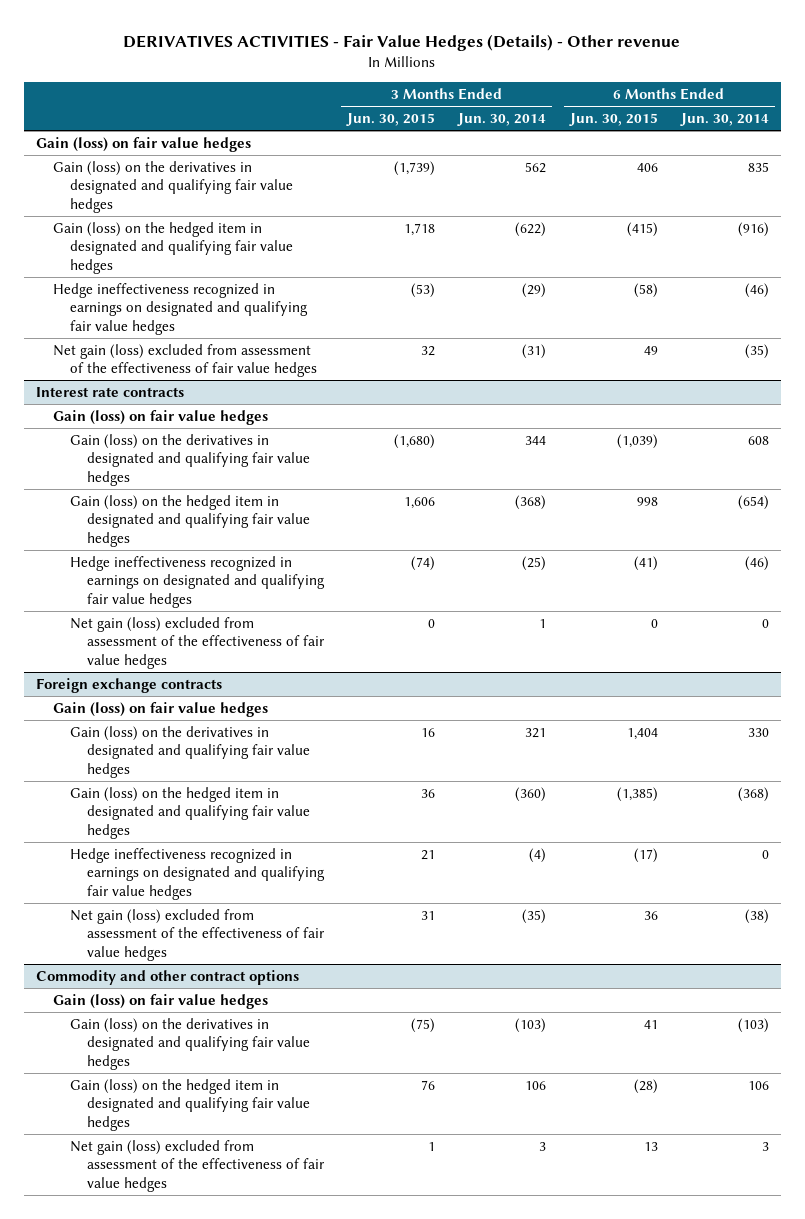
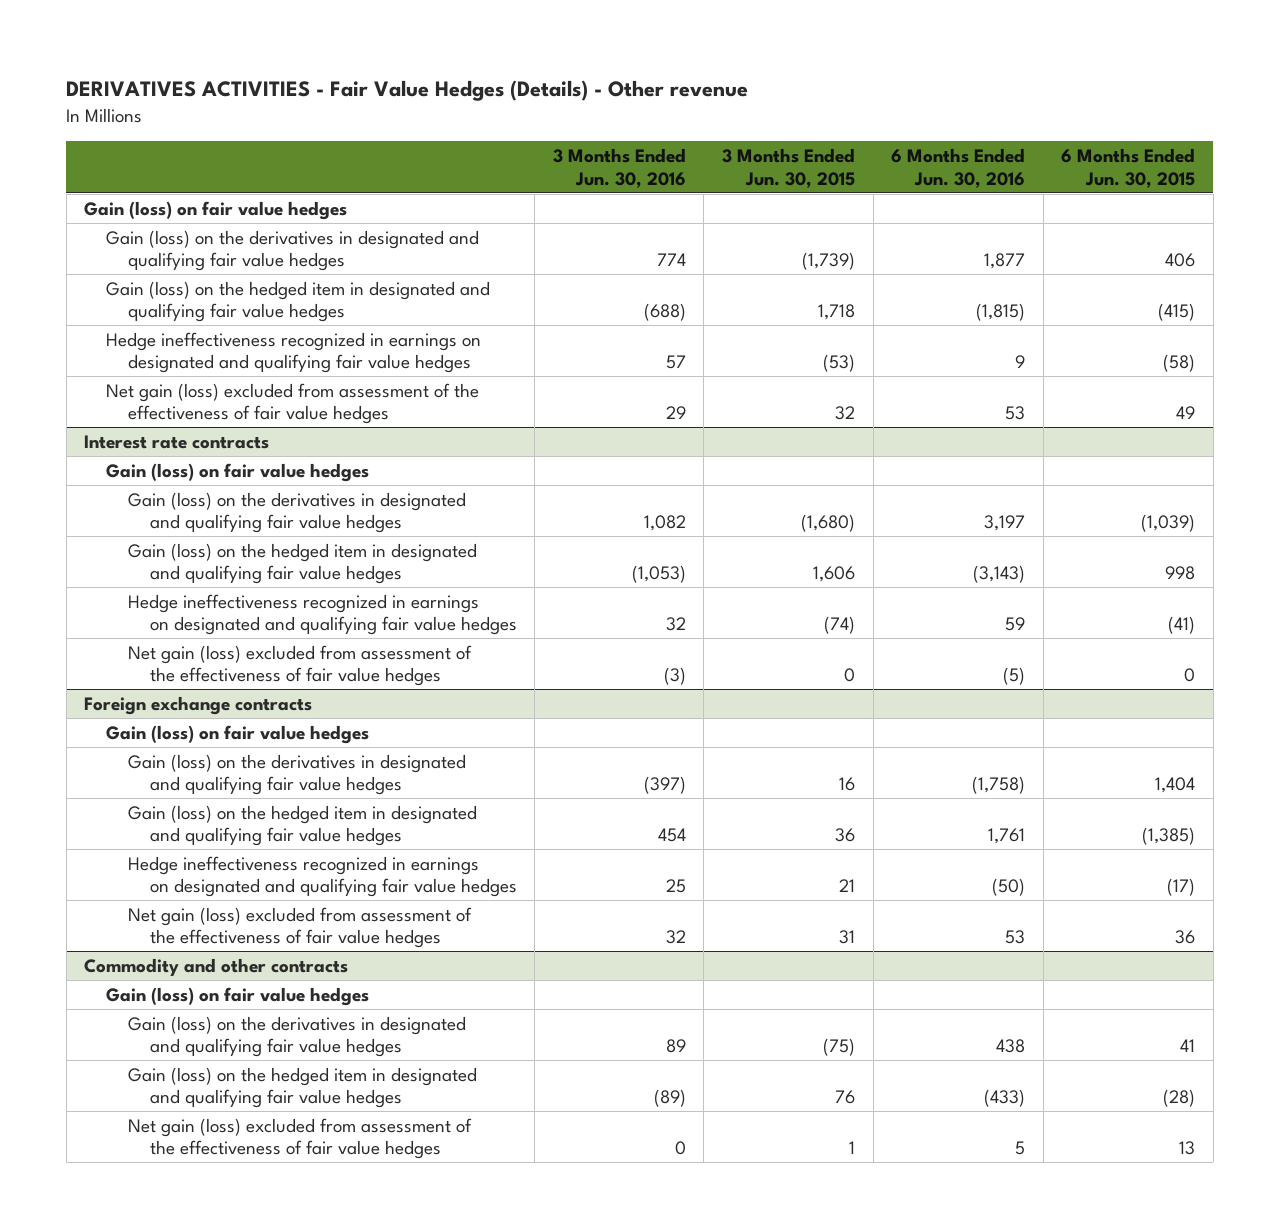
- | 3 Months Ended Jun. 30, 2015 | 3 Months Ended Jun. 30, 2014 | 6 Months Ended Jun. 30, 2015 | 6 Months Ended Jun. 30, 2014
+ | 3 Months Ended Jun. 30, 2016 | 3 Months Ended Jun. 30, 2015 | 6 Months Ended Jun. 30, 2016 | 6 Months Ended Jun. 30, 2015
- Commodity and other contract options
+ Commodity and other contracts

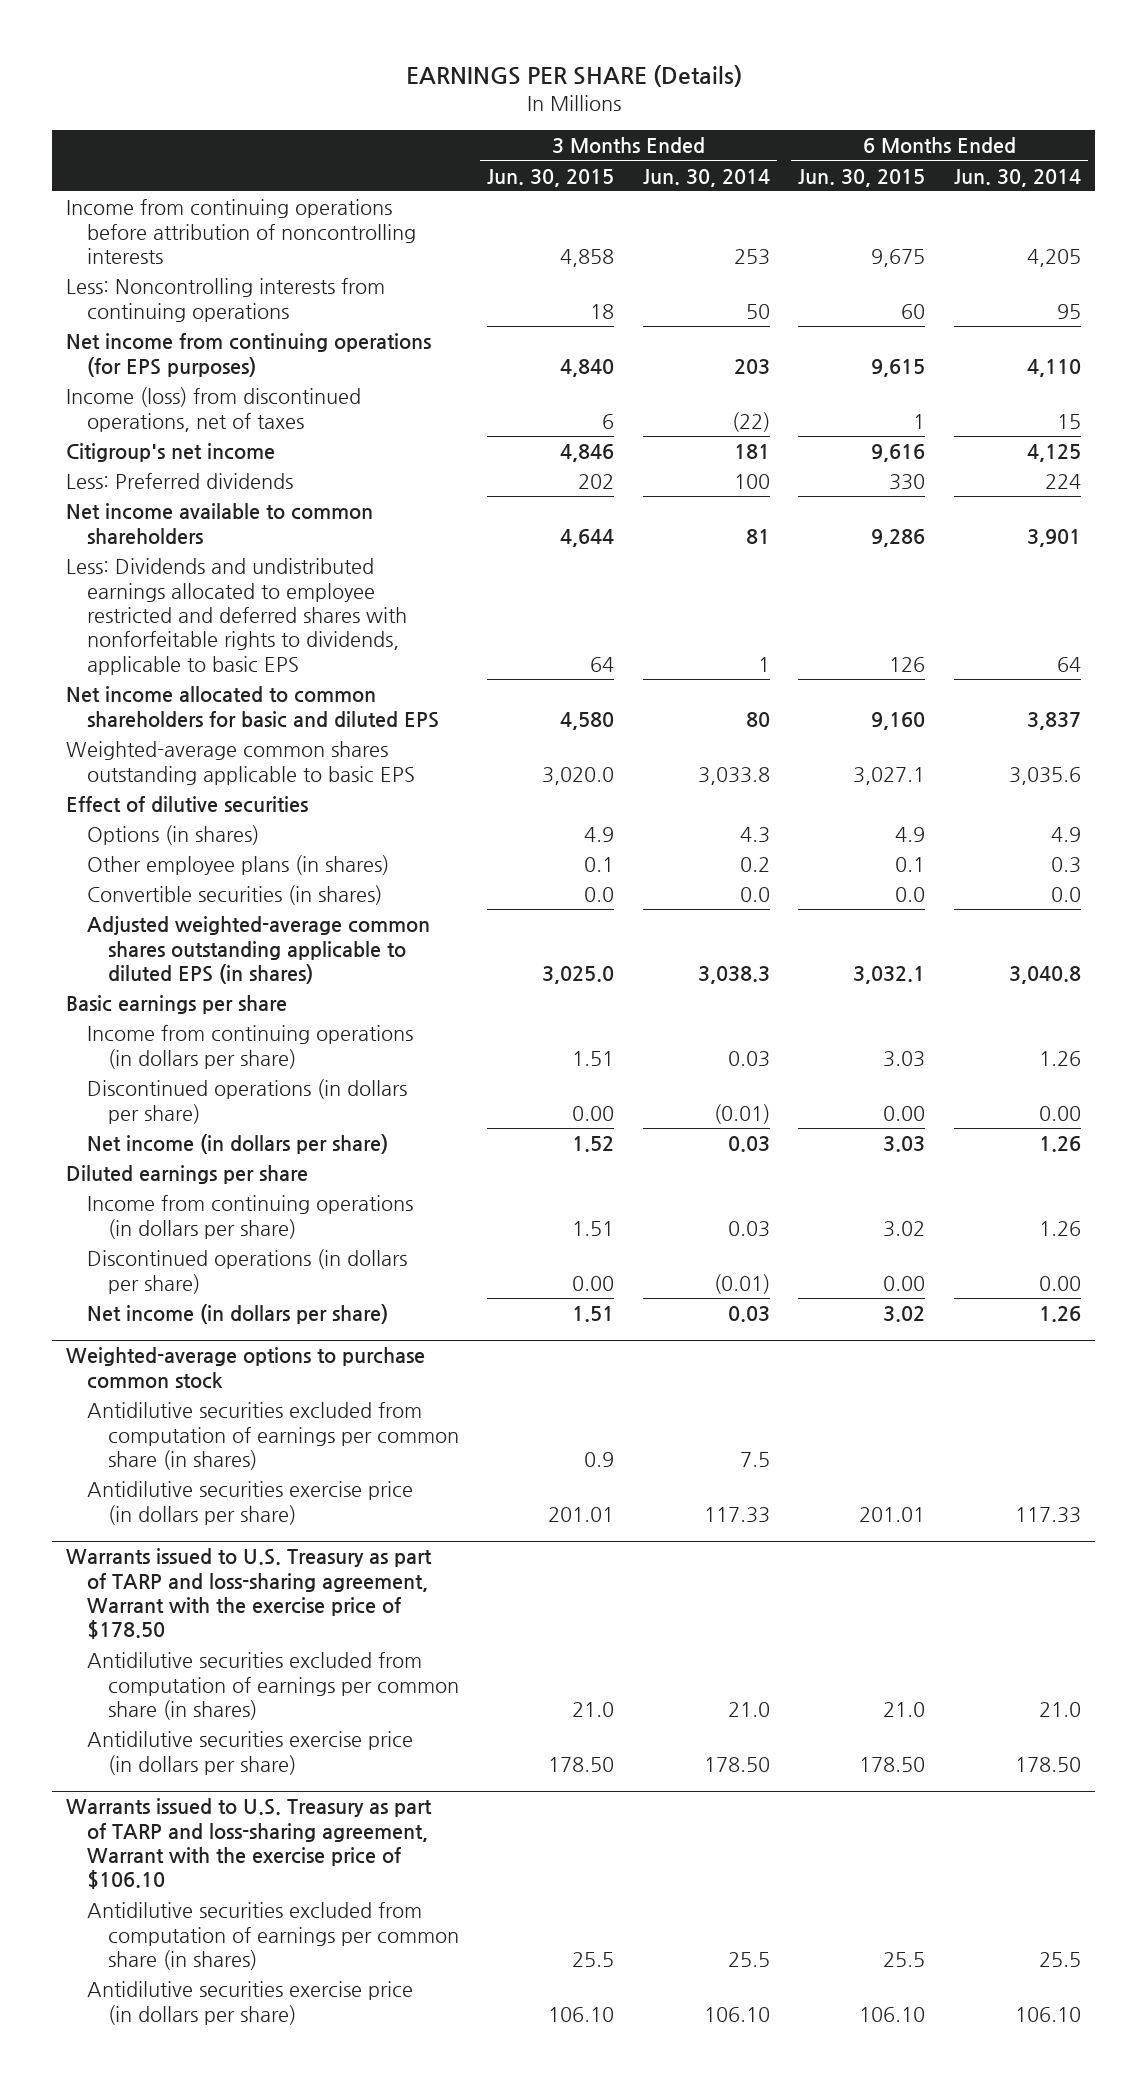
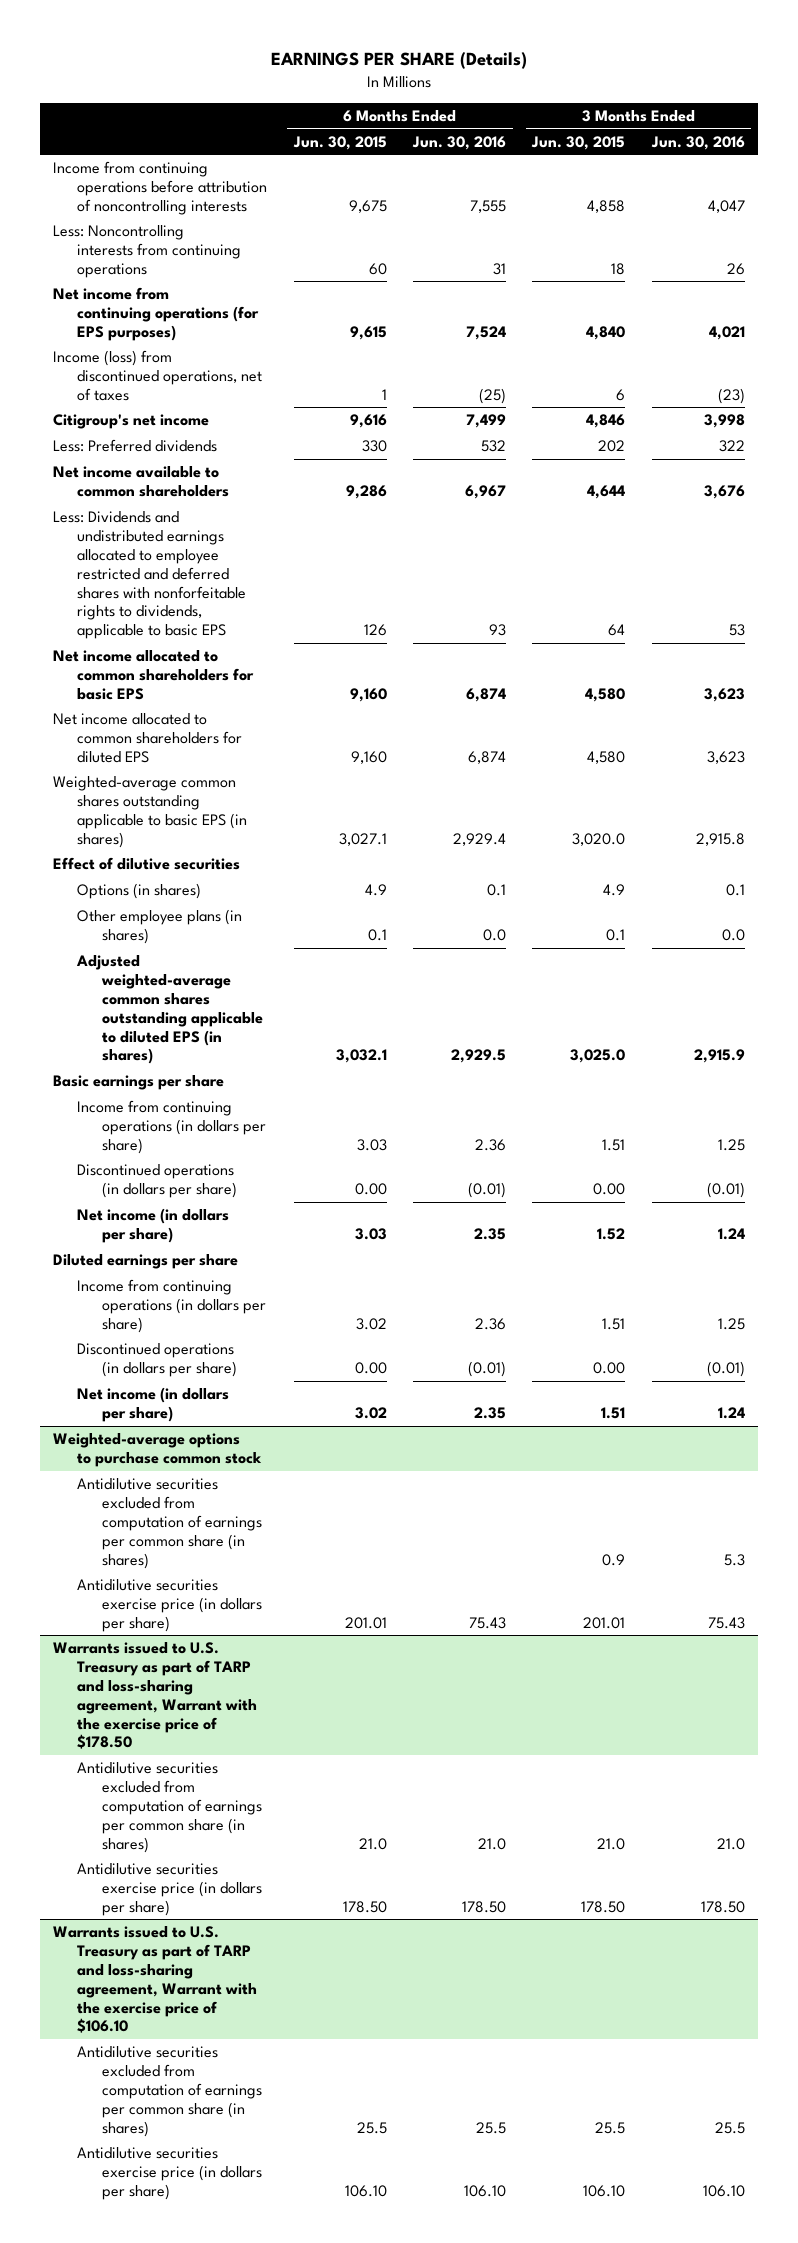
- | 3 Months Ended Jun. 30, 2015 | 3 Months Ended Jun. 30, 2014 | 6 Months Ended Jun. 30, 2015 | 6 Months Ended Jun. 30, 2014
+ | 6 Months Ended Jun. 30, 2015 | 6 Months Ended Jun. 30, 2016 | 3 Months Ended Jun. 30, 2015 | 3 Months Ended Jun. 30, 2016
- Net income allocated to common shareholders for basic and diluted EPS | 4,580 | 80 | 9,160 | 3,837
- Weighted-average common shares outstanding applicable to basic EPS | 3,020.0 | 3,033.8 | 3,027.1 | 3,035.6
+ Net income allocated to common shareholders for basic EPS | 9,160 | 6,874 | 4,580 | 3,623
+ Net income allocated to common shareholders for diluted EPS | 9,160 | 6,874 | 4,580 | 3,623
+ Weighted-average common shares outstanding applicable to basic EPS (in shares) | 3,027.1 | 2,929.4 | 3,020.0 | 2,915.8
- Convertible securities (in shares) | 0.0 | 0.0 | 0.0 | 0.0

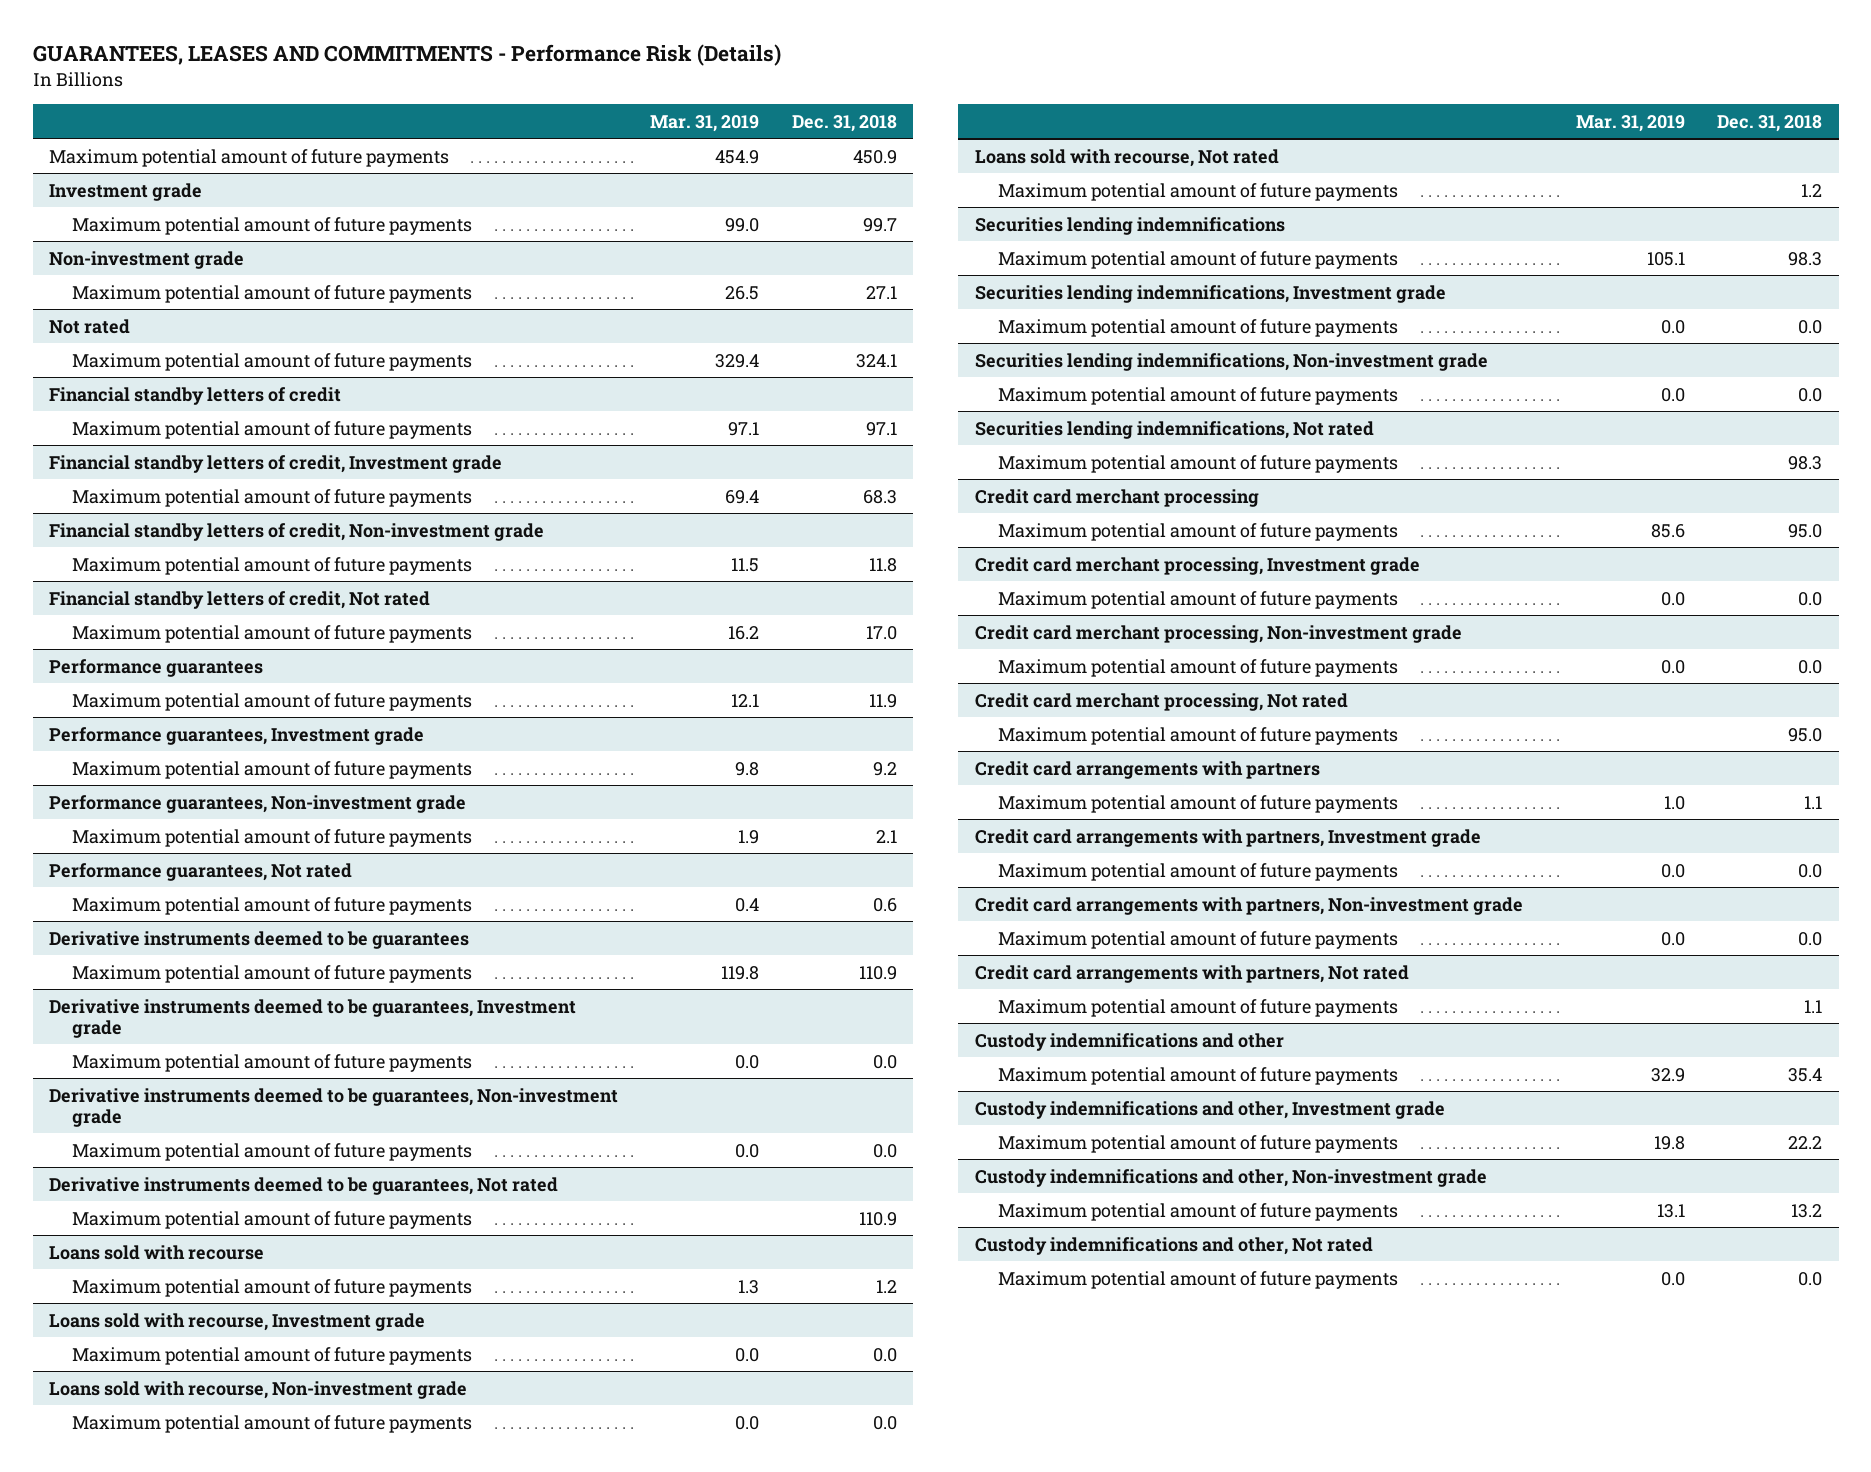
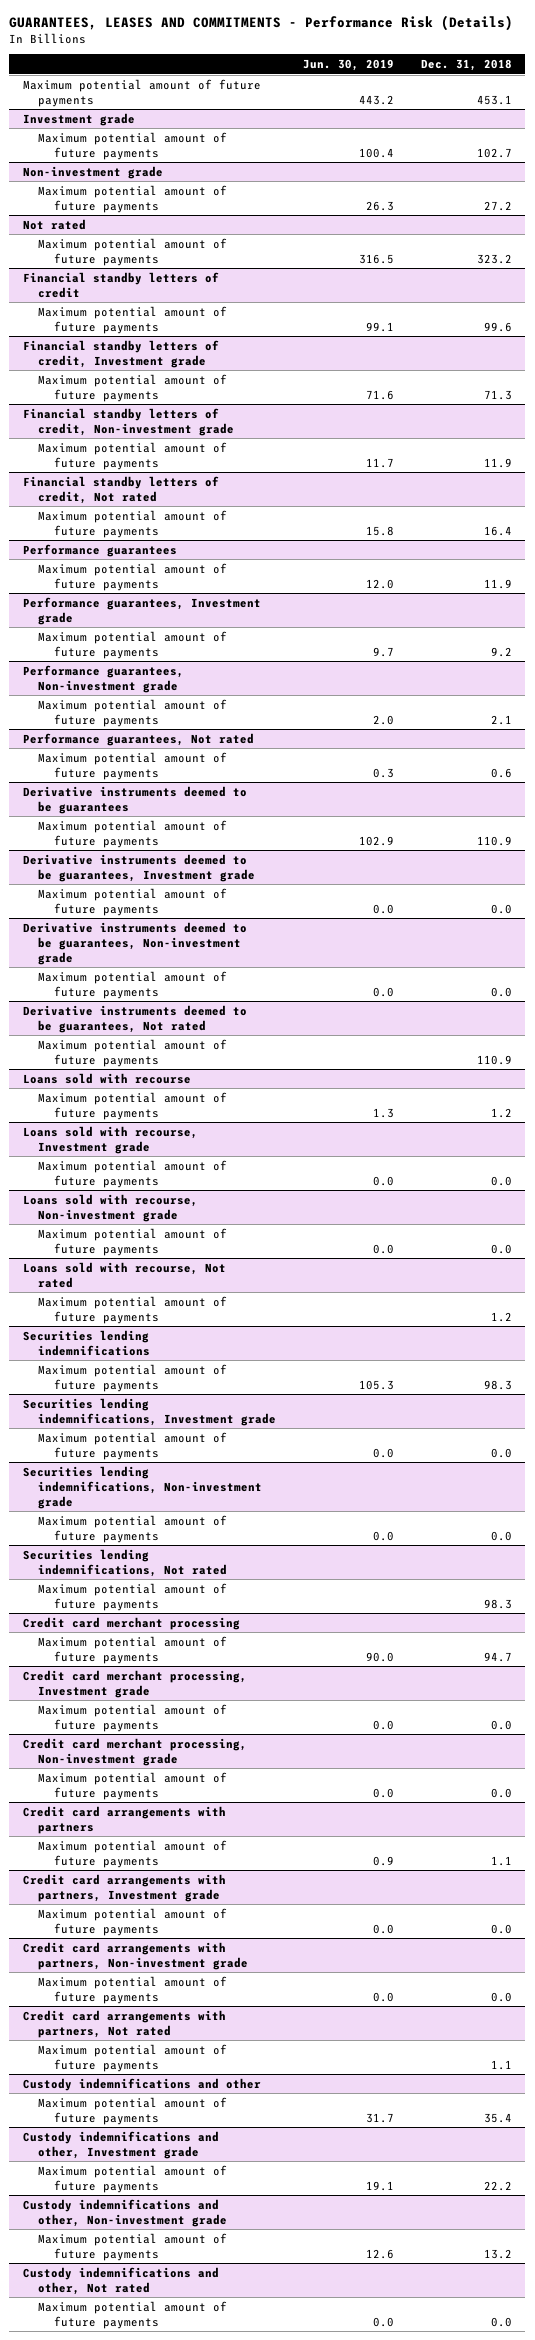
- | Mar. 31, 2019 | Dec. 31, 2018
+ | Jun. 30, 2019 | Dec. 31, 2018
- Maximum potential amount of future payments | 454.9 | 450.9
+ Maximum potential amount of future payments | 443.2 | 453.1
@ Investment grade
- Maximum potential amount of future payments | 99.0 | 99.7
+ Maximum potential amount of future payments | 100.4 | 102.7
@ Non-investment grade
- Maximum potential amount of future payments | 26.5 | 27.1
+ Maximum potential amount of future payments | 26.3 | 27.2
@ Not rated
- Maximum potential amount of future payments | 329.4 | 324.1
+ Maximum potential amount of future payments | 316.5 | 323.2
@ Financial standby letters of credit
- Maximum potential amount of future payments | 97.1 | 97.1
+ Maximum potential amount of future payments | 99.1 | 99.6
@ Financial standby letters of credit, Investment grade
- Maximum potential amount of future payments | 69.4 | 68.3
+ Maximum potential amount of future payments | 71.6 | 71.3
@ Financial standby letters of credit, Non-investment grade
- Maximum potential amount of future payments | 11.5 | 11.8
+ Maximum potential amount of future payments | 11.7 | 11.9
@ Financial standby letters of credit, Not rated
- Maximum potential amount of future payments | 16.2 | 17.0
+ Maximum potential amount of future payments | 15.8 | 16.4
@ Credit card merchant processing
- Maximum potential amount of future payments | 85.6 | 95.0
+ Maximum potential amount of future payments | 90.0 | 94.7
- Credit card merchant processing, Not rated
- Maximum potential amount of future payments | | 95.0

